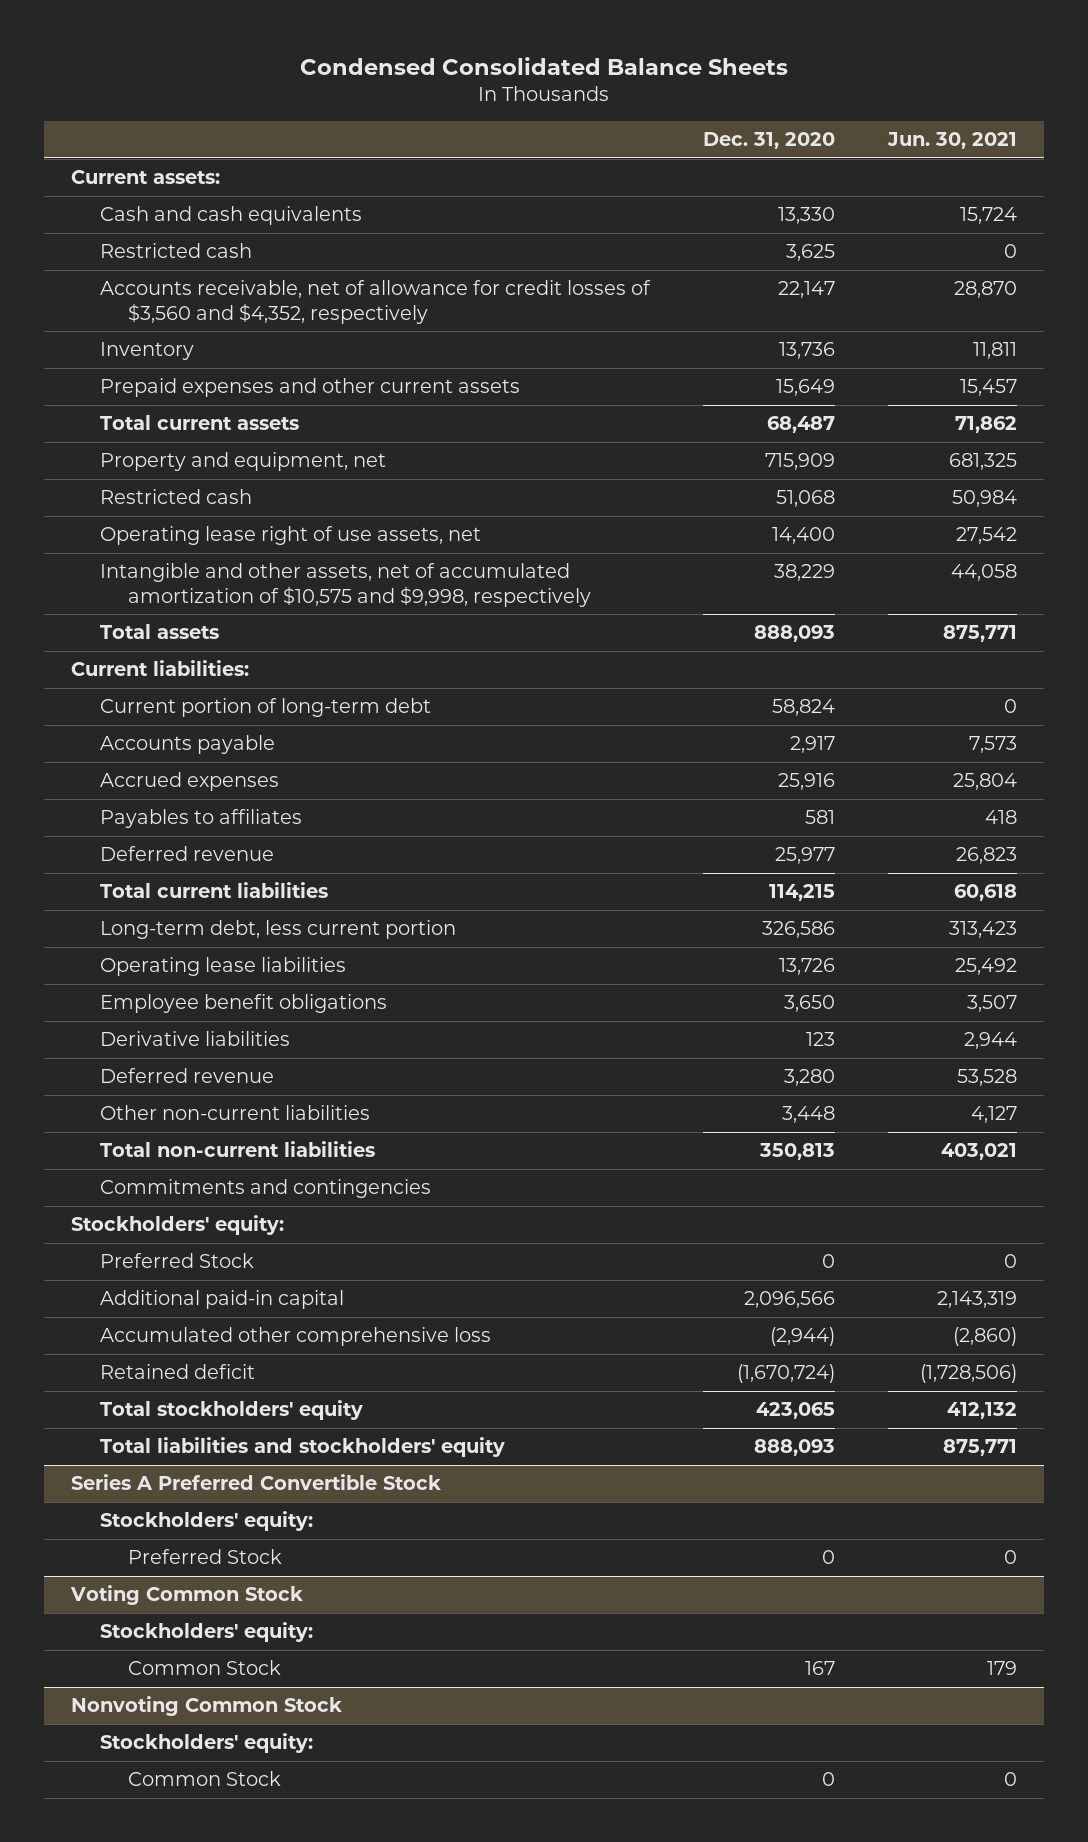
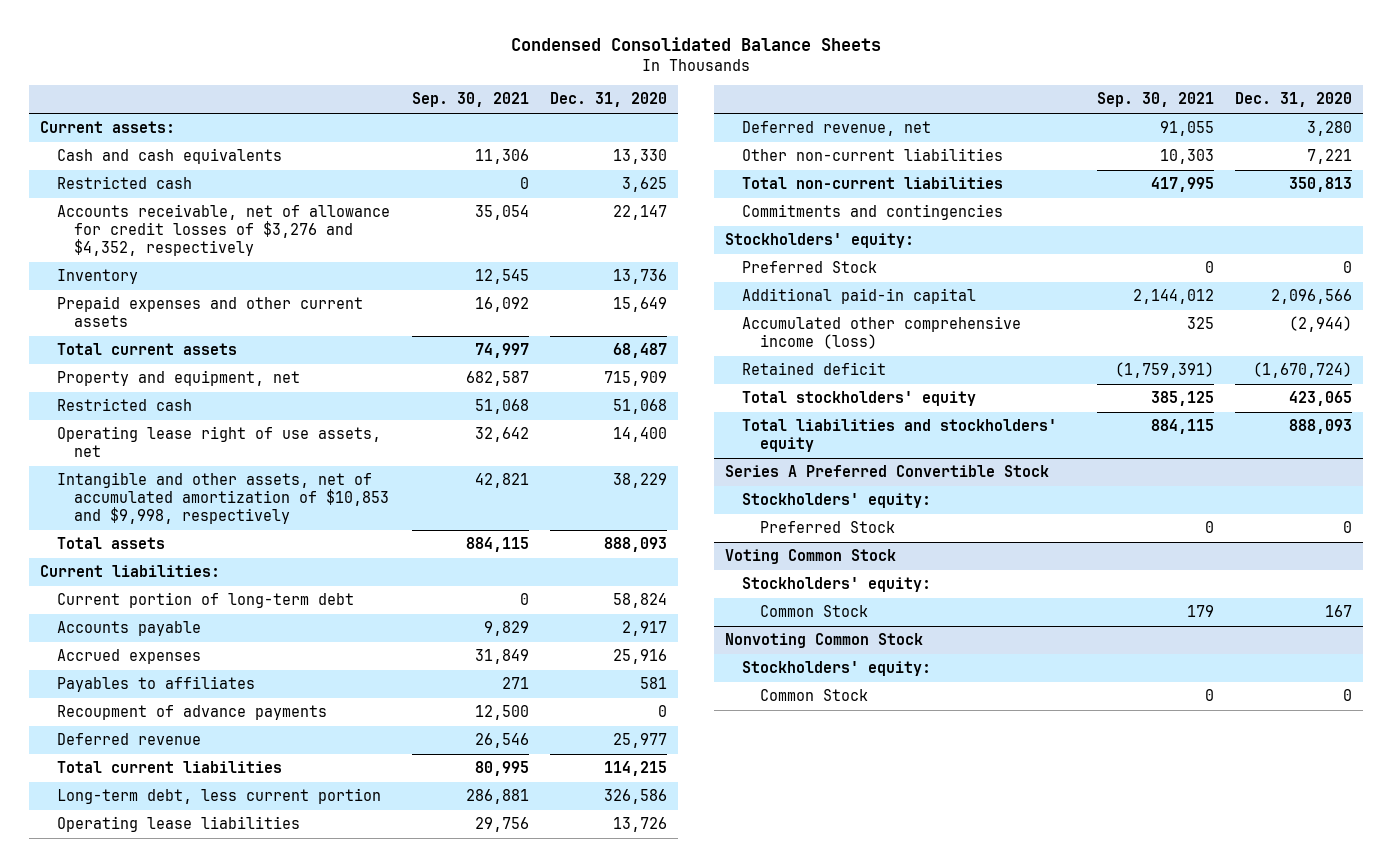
- | Dec. 31, 2020 | Jun. 30, 2021
+ | Sep. 30, 2021 | Dec. 31, 2020
- Accounts receivable, net of allowance for credit losses of $3,560 and $4,352, respectively | 22,147 | 28,870
+ Accounts receivable, net of allowance for credit losses of $3,276 and $4,352, respectively | 35,054 | 22,147
- Intangible and other assets, net of accumulated amortization of $10,575 and $9,998, respectively | 38,229 | 44,058
+ Intangible and other assets, net of accumulated amortization of $10,853 and $9,998, respectively | 42,821 | 38,229
+ Recoupment of advance payments | 12,500 | 0
- Employee benefit obligations | 3,650 | 3,507
- Derivative liabilities | 123 | 2,944
- Deferred revenue | 3,280 | 53,528
- Other non-current liabilities | 3,448 | 4,127
+ Deferred revenue, net | 91,055 | 3,280
+ Other non-current liabilities | 10,303 | 7,221
- Accumulated other comprehensive loss | (2,944) | (2,860)
+ Accumulated other comprehensive income (loss) | 325 | (2,944)

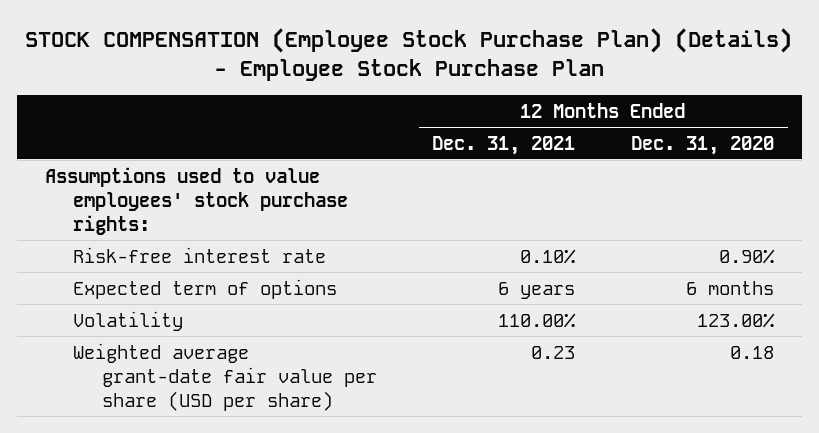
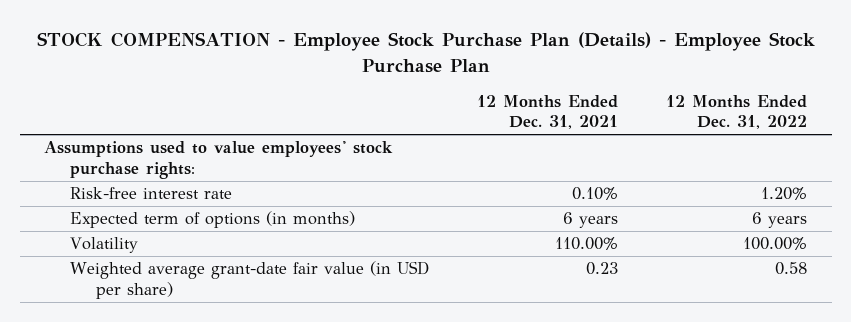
- STOCK COMPENSATION (Employee Stock Purchase Plan) (Details) - Employee Stock Purchase Plan
+ STOCK COMPENSATION - Employee Stock Purchase Plan (Details) - Employee Stock Purchase Plan
- | 12 Months Ended Dec. 31, 2021 | 12 Months Ended Dec. 31, 2020
+ | 12 Months Ended Dec. 31, 2021 | 12 Months Ended Dec. 31, 2022
- Expected term of options | 6 years | 6 months
+ Expected term of options (in months) | 6 years | 6 years
- Weighted average grant-date fair value per share (USD per share) | 0.23 | 0.18
+ Weighted average grant-date fair value (in USD per share) | 0.23 | 0.58

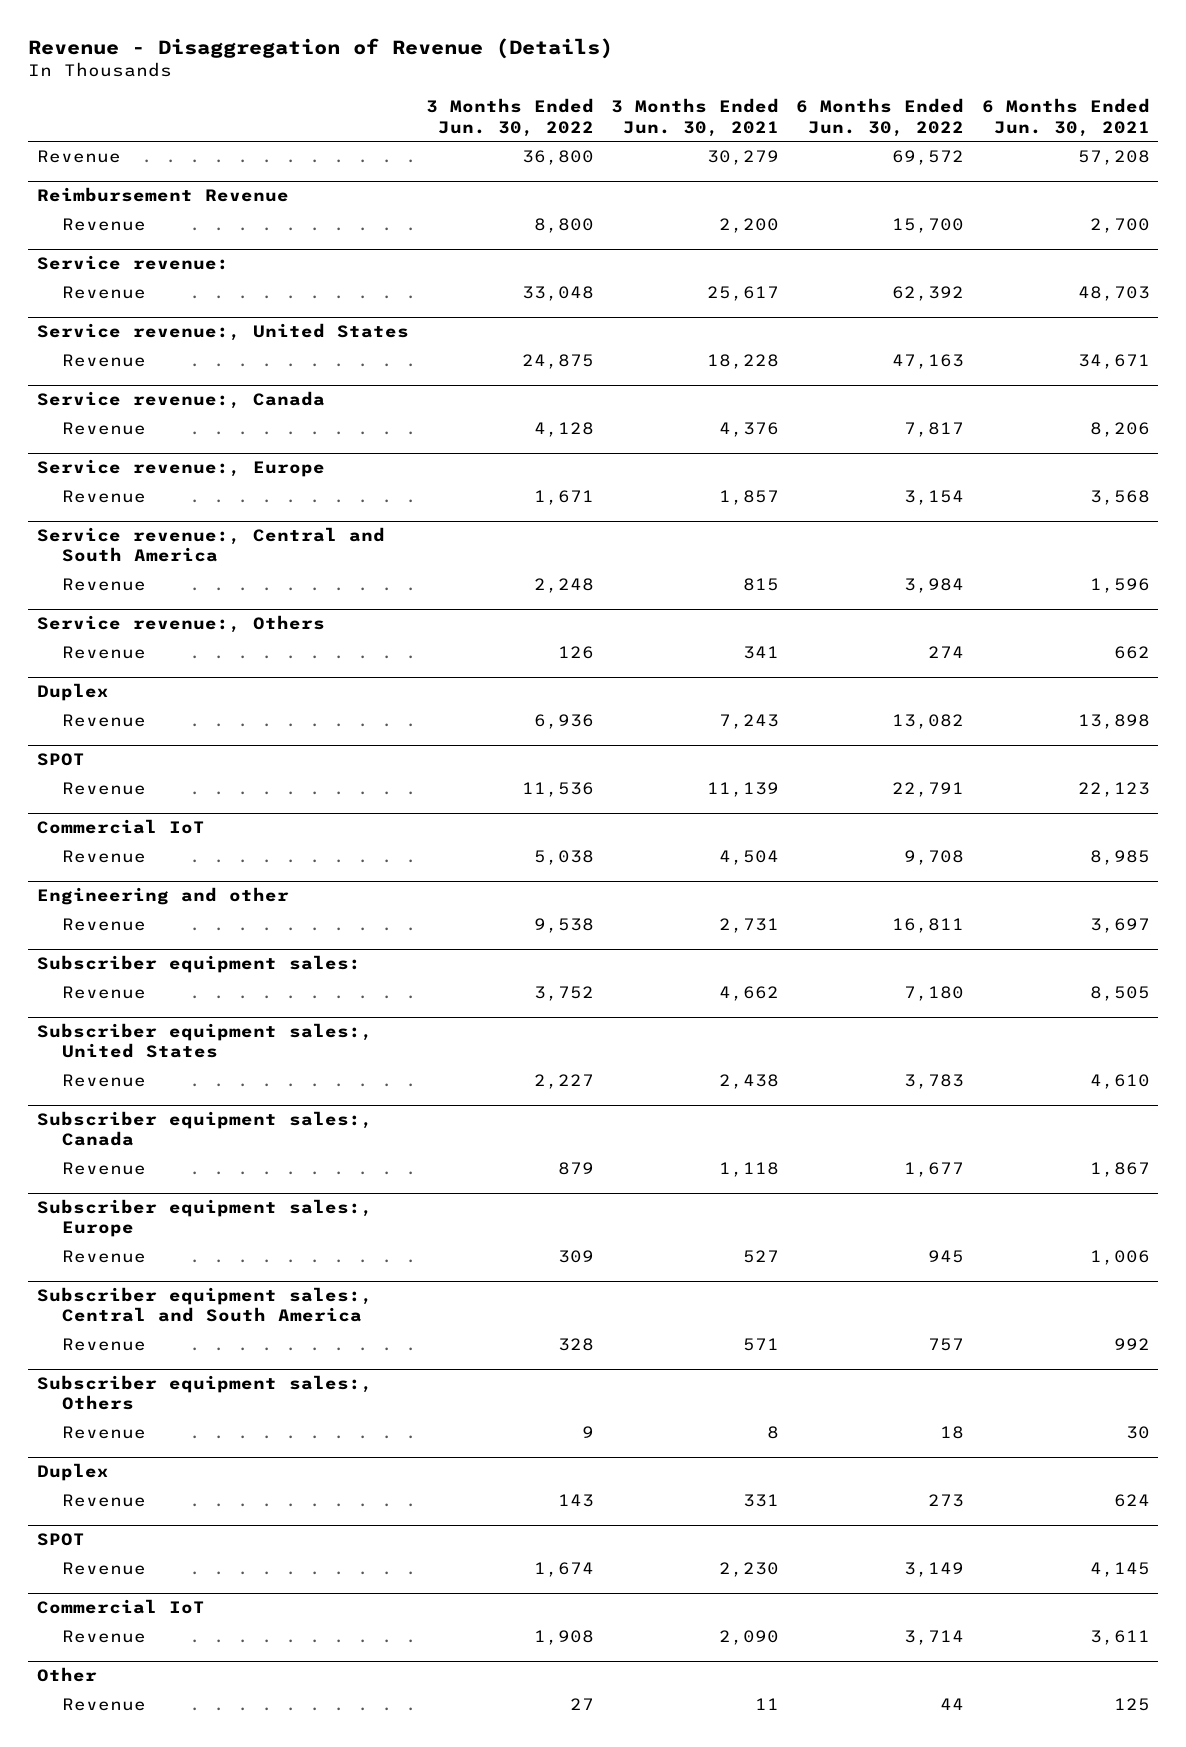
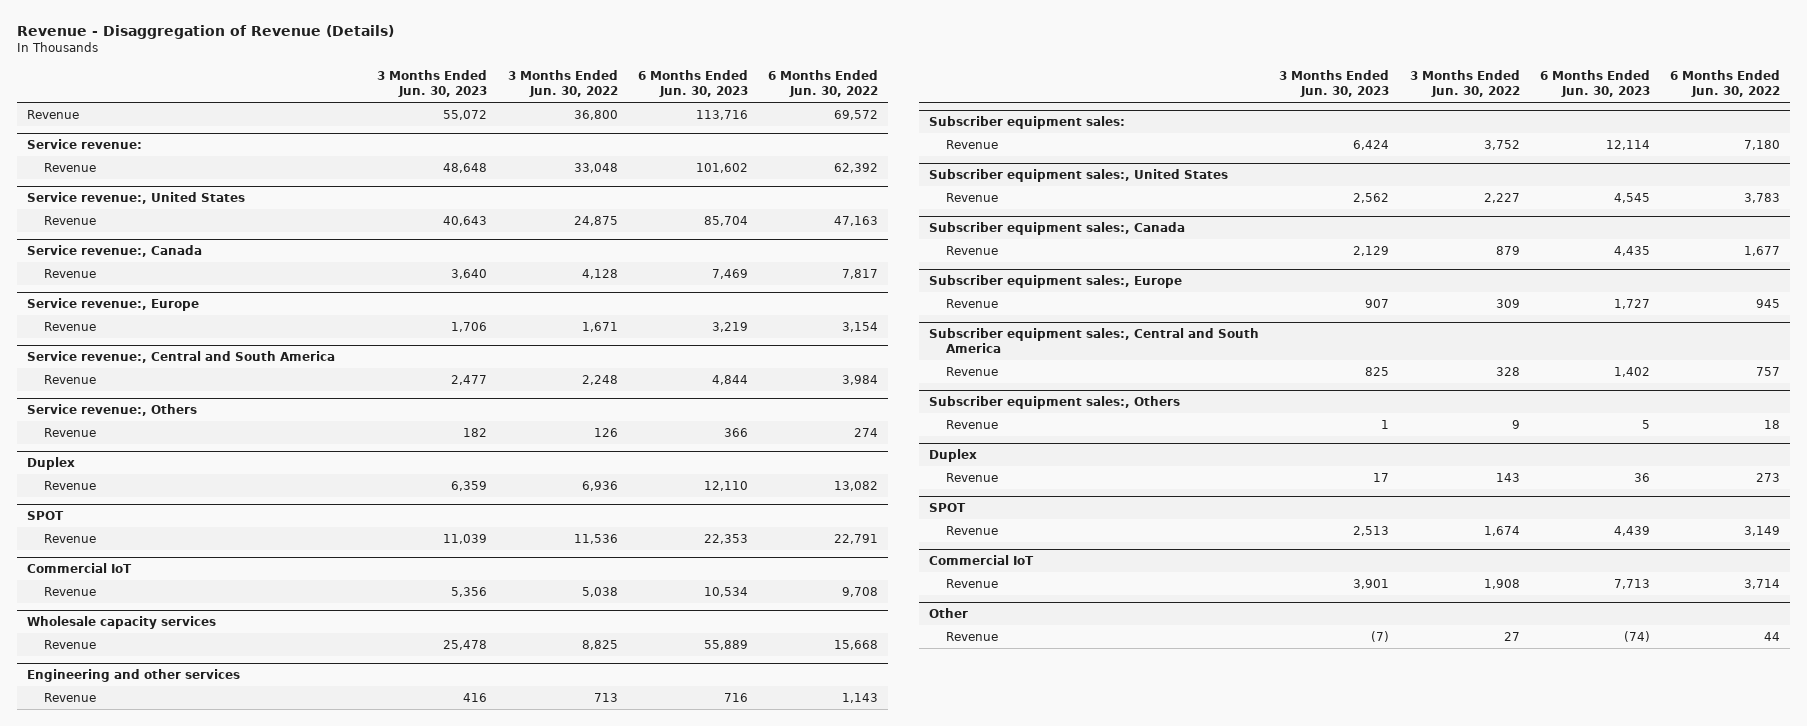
- | 3 Months Ended Jun. 30, 2022 | 3 Months Ended Jun. 30, 2021 | 6 Months Ended Jun. 30, 2022 | 6 Months Ended Jun. 30, 2021
+ | 3 Months Ended Jun. 30, 2023 | 3 Months Ended Jun. 30, 2022 | 6 Months Ended Jun. 30, 2023 | 6 Months Ended Jun. 30, 2022
- Reimbursement Revenue
- Revenue | 8,800 | 2,200 | 15,700 | 2,700
- Engineering and other
- Revenue | 9,538 | 2,731 | 16,811 | 3,697
+ Wholesale capacity services
+ Revenue | 25,478 | 8,825 | 55,889 | 15,668
+ Engineering and other services
+ Revenue | 416 | 713 | 716 | 1,143

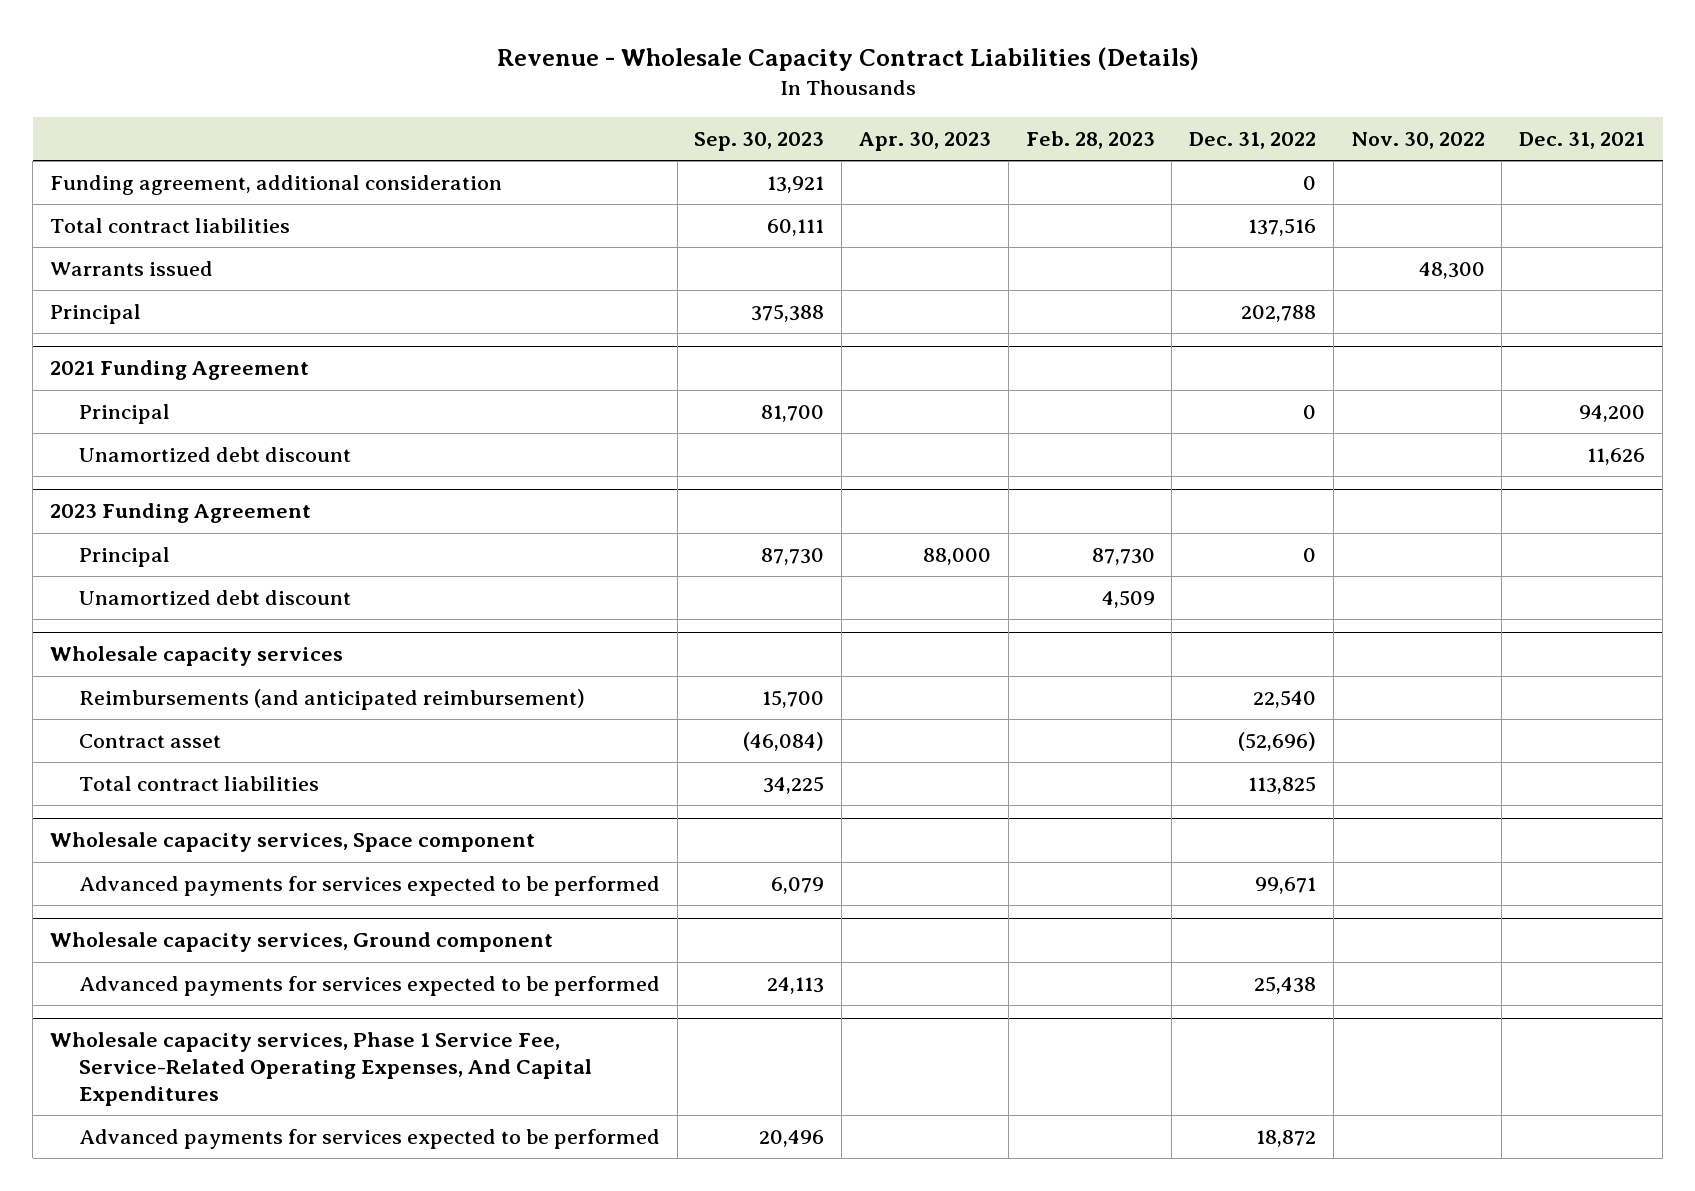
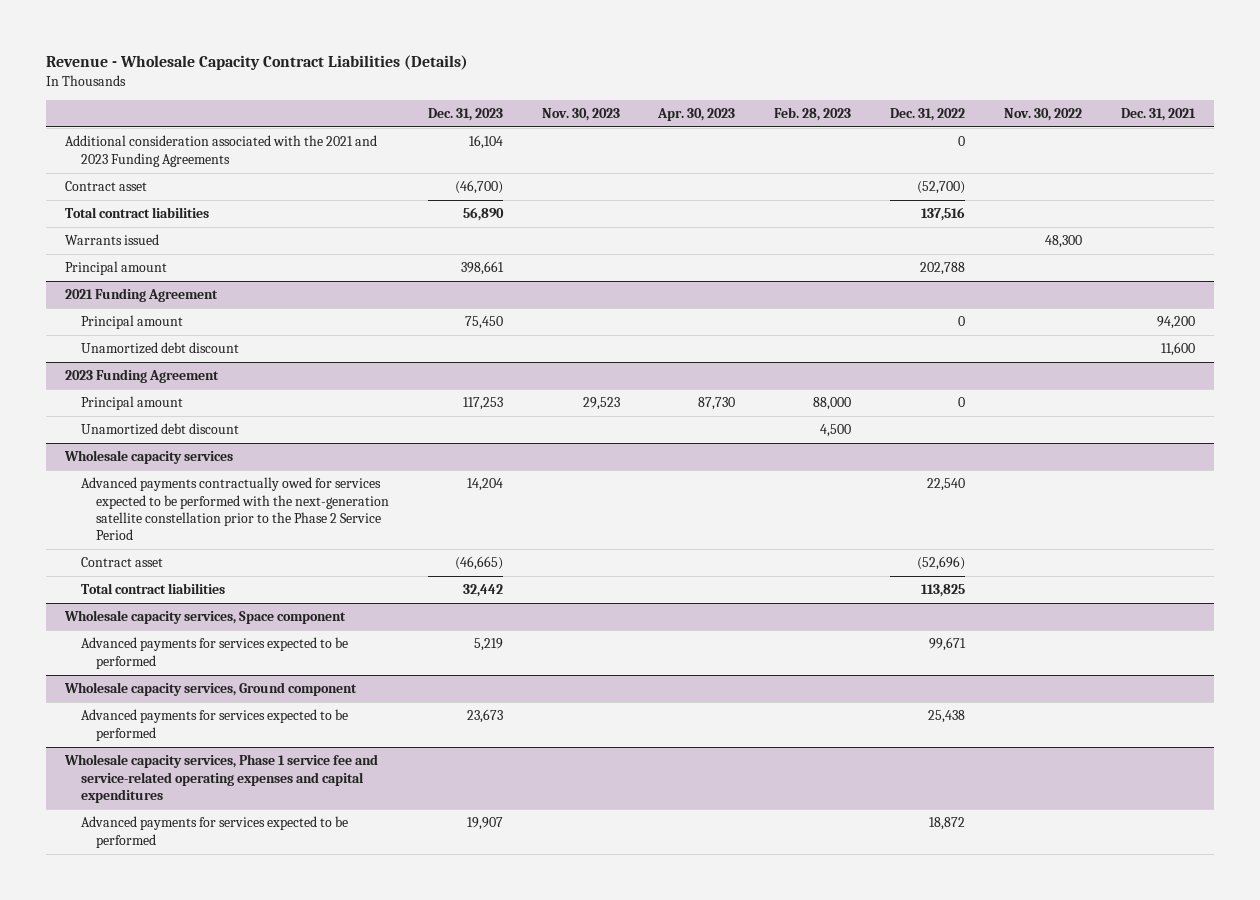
- | Sep. 30, 2023 | Apr. 30, 2023 | Feb. 28, 2023 | Dec. 31, 2022 | Nov. 30, 2022 | Dec. 31, 2021
+ | Dec. 31, 2023 | Nov. 30, 2023 | Apr. 30, 2023 | Feb. 28, 2023 | Dec. 31, 2022 | Nov. 30, 2022 | Dec. 31, 2021
- Funding agreement, additional consideration | 13,921 | | | 0 | |
+ Additional consideration associated with the 2021 and 2023 Funding Agreements | 16,104 | | | | 0 | |
+ Contract asset | (46,700) | | | | (52,700) | |
- Principal | 375,388 | | | 202,788 | |
+ Principal amount | 398,661 | | | | 202,788 | |
@ 2021 Funding Agreement
- Principal | 81,700 | | | 0 | | 94,200
- Unamortized debt discount | | | | | | 11,626
+ Principal amount | 75,450 | | | | 0 | | 94,200
+ Unamortized debt discount | | | | | | | 11,600
@ 2023 Funding Agreement
- Principal | 87,730 | 88,000 | 87,730 | 0 | |
- Unamortized debt discount | | | 4,509 | | |
+ Principal amount | 117,253 | 29,523 | 87,730 | 88,000 | 0 | |
+ Unamortized debt discount | | | | 4,500 | | |
@ Wholesale capacity services
- Reimbursements (and anticipated reimbursement) | 15,700 | | | 22,540 | |
+ Advanced payments contractually owed for services expected to be performed with the next-generation satellite constellation prior to the Phase 2 Service Period | 14,204 | | | | 22,540 | |
- Wholesale capacity services, Phase 1 Service Fee, Service-Related Operating Expenses, And Capital Expenditures
+ Wholesale capacity services, Phase 1 service fee and service-related operating expenses and capital expenditures

